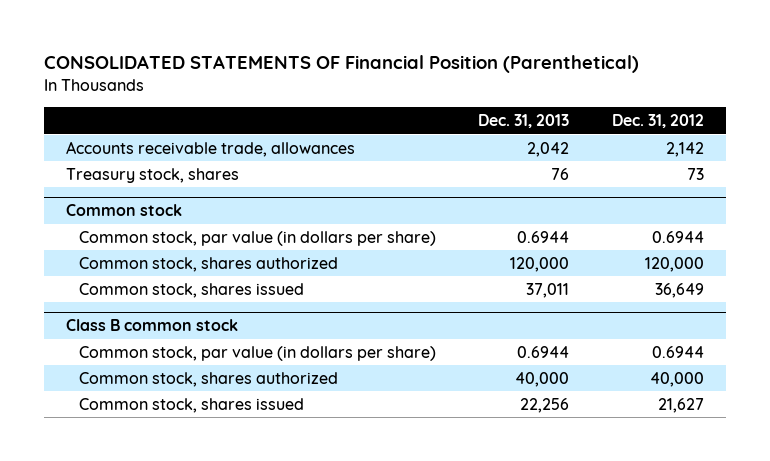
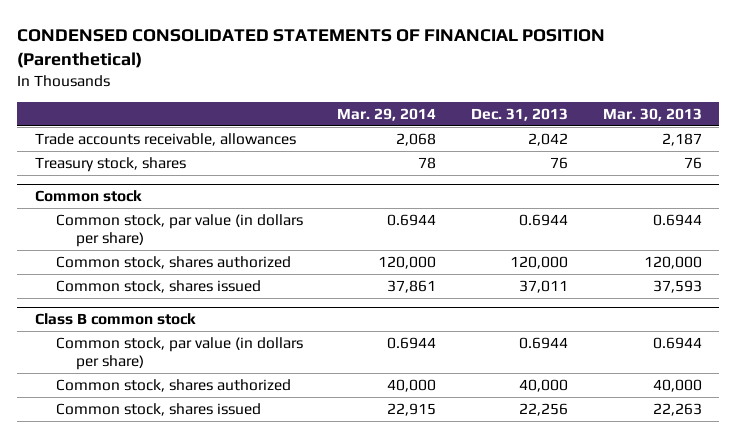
- CONSOLIDATED STATEMENTS OF Financial Position (Parenthetical)
+ CONDENSED CONSOLIDATED STATEMENTS OF FINANCIAL POSITION (Parenthetical)
- | Dec. 31, 2013 | Dec. 31, 2012
+ | Mar. 29, 2014 | Dec. 31, 2013 | Mar. 30, 2013
- Accounts receivable trade, allowances | 2,042 | 2,142
+ Trade accounts receivable, allowances | 2,068 | 2,042 | 2,187

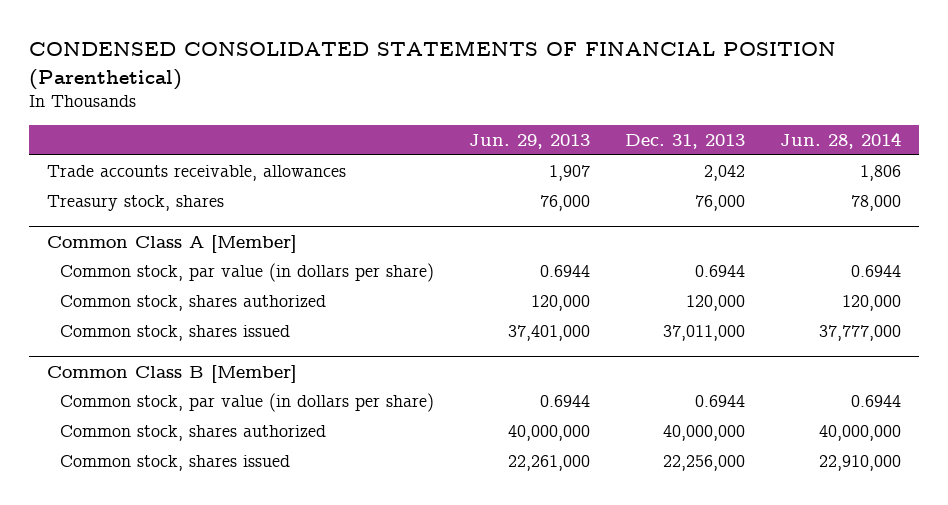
- | Mar. 29, 2014 | Dec. 31, 2013 | Mar. 30, 2013
+ | Jun. 29, 2013 | Dec. 31, 2013 | Jun. 28, 2014
- Treasury stock, shares | 78 | 76 | 76
- Common stock
+ Treasury stock, shares | 76,000 | 76,000 | 78,000
+ Common Class A [Member]
- Common stock, shares issued | 37,861 | 37,011 | 37,593
- Class B common stock
+ Common stock, shares issued | 37,401,000 | 37,011,000 | 37,777,000
+ Common Class B [Member]
- Common stock, shares authorized | 40,000 | 40,000 | 40,000
- Common stock, shares issued | 22,915 | 22,256 | 22,263
+ Common stock, shares authorized | 40,000,000 | 40,000,000 | 40,000,000
+ Common stock, shares issued | 22,261,000 | 22,256,000 | 22,910,000

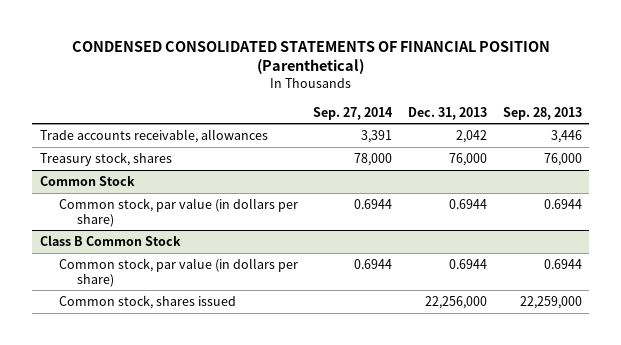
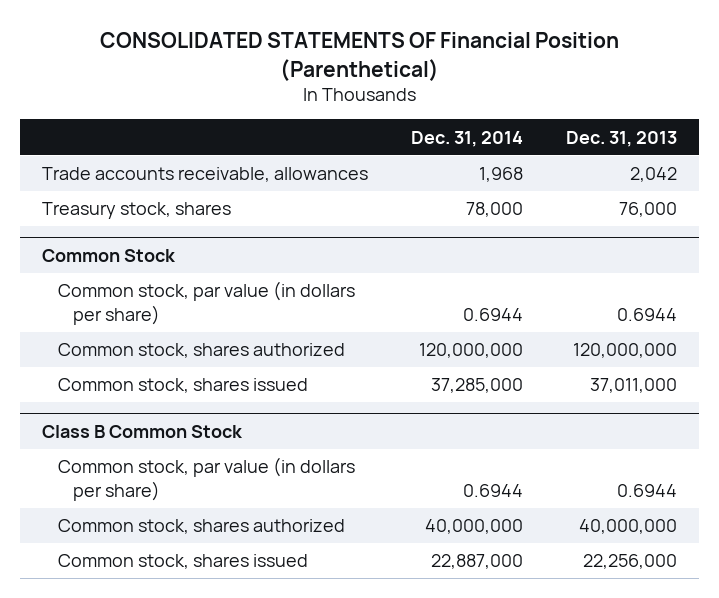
- CONDENSED CONSOLIDATED STATEMENTS OF FINANCIAL POSITION (Parenthetical)
+ CONSOLIDATED STATEMENTS OF Financial Position (Parenthetical)
- | Sep. 27, 2014 | Dec. 31, 2013 | Sep. 28, 2013
+ | Dec. 31, 2014 | Dec. 31, 2013
@ Common Stock
+ Common stock, shares authorized | 120,000,000 | 120,000,000
+ Common stock, shares issued | 37,285,000 | 37,011,000
@ Class B Common Stock
+ Common stock, shares authorized | 40,000,000 | 40,000,000

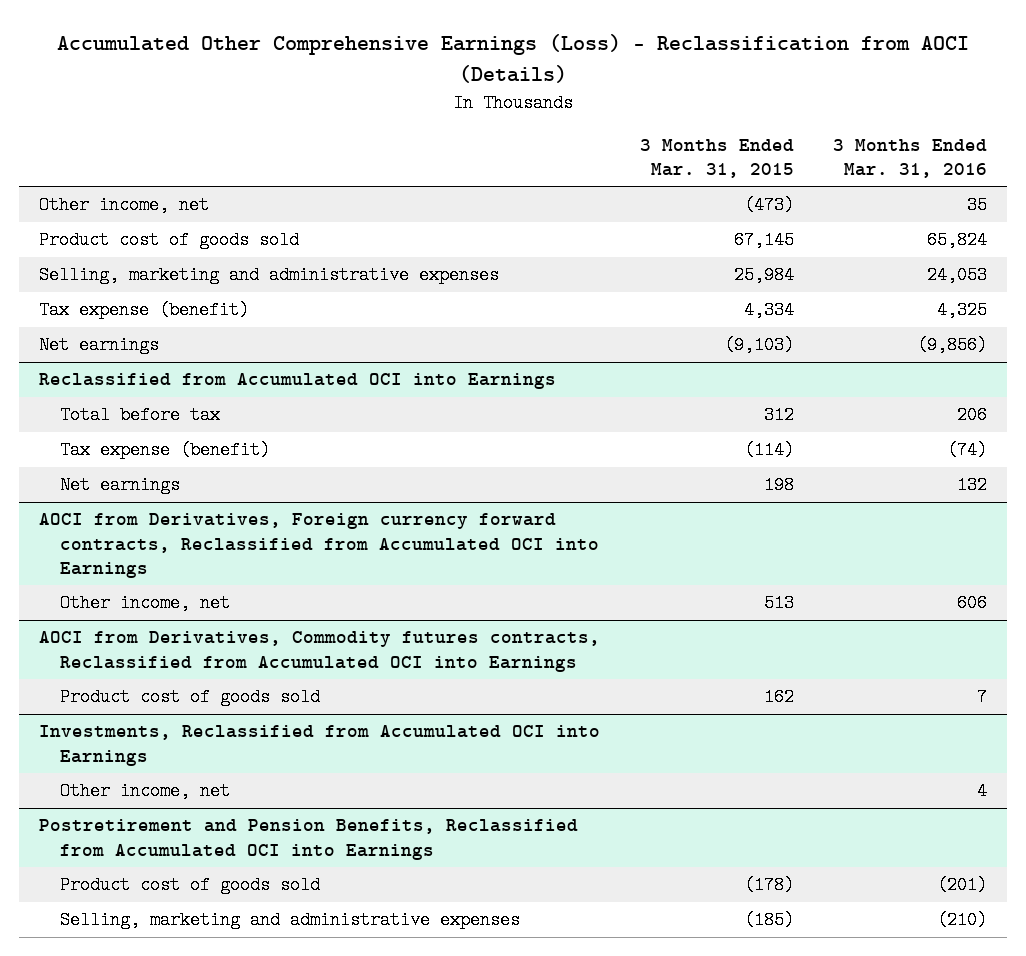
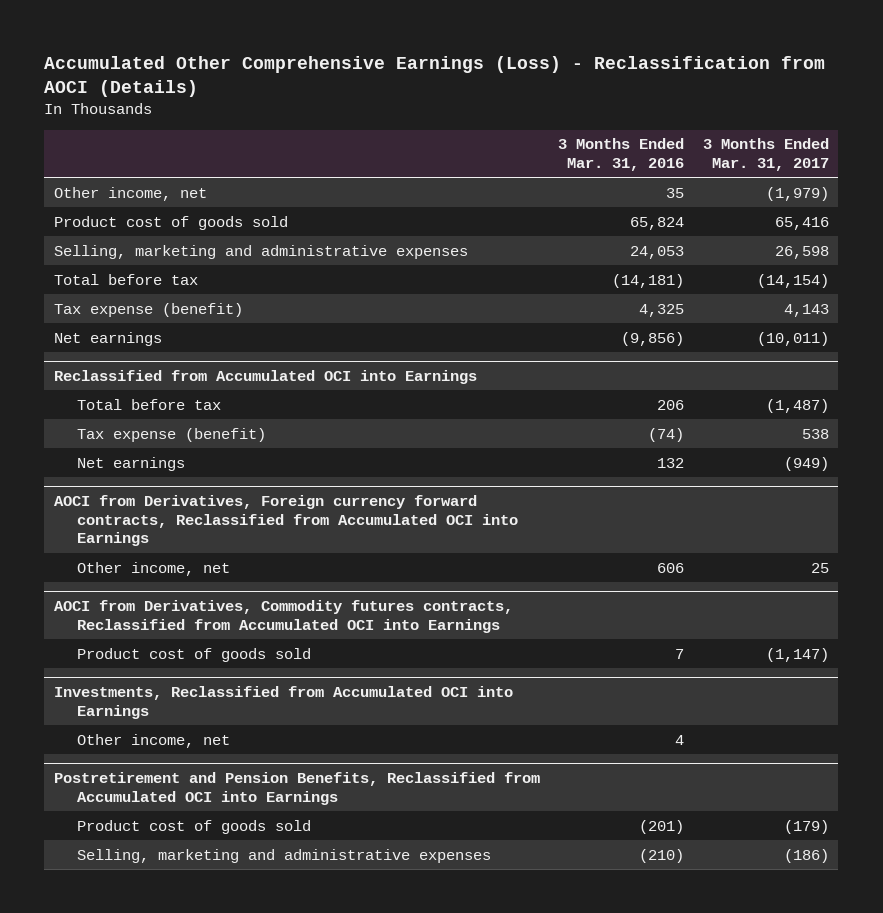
- | 3 Months Ended Mar. 31, 2015 | 3 Months Ended Mar. 31, 2016
+ | 3 Months Ended Mar. 31, 2016 | 3 Months Ended Mar. 31, 2017
+ Total before tax | (14,181) | (14,154)

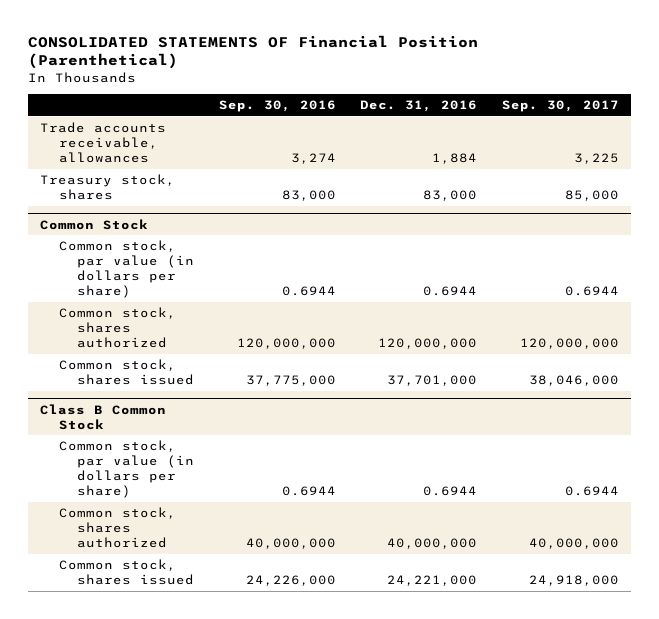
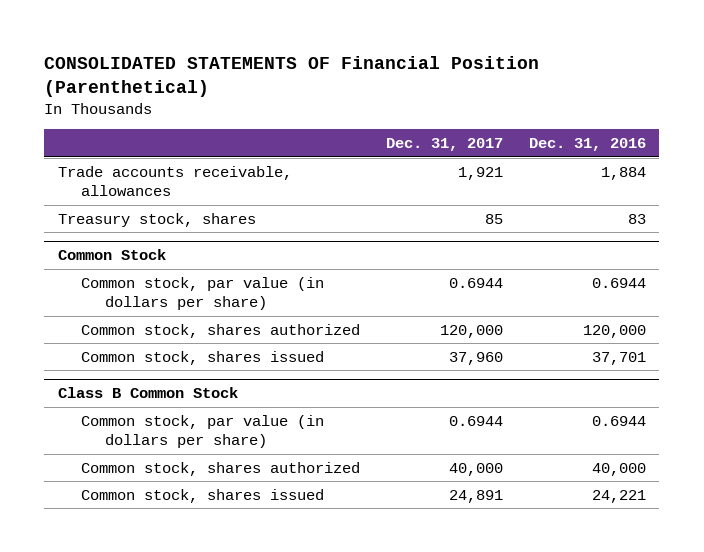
- | Sep. 30, 2016 | Dec. 31, 2016 | Sep. 30, 2017
+ | Dec. 31, 2017 | Dec. 31, 2016
- Treasury stock, shares | 83,000 | 83,000 | 85,000
+ Treasury stock, shares | 85 | 83
@ Common Stock
- Common stock, shares authorized | 120,000,000 | 120,000,000 | 120,000,000
- Common stock, shares issued | 37,775,000 | 37,701,000 | 38,046,000
+ Common stock, shares authorized | 120,000 | 120,000
+ Common stock, shares issued | 37,960 | 37,701
@ Class B Common Stock
- Common stock, shares authorized | 40,000,000 | 40,000,000 | 40,000,000
- Common stock, shares issued | 24,226,000 | 24,221,000 | 24,918,000
+ Common stock, shares authorized | 40,000 | 40,000
+ Common stock, shares issued | 24,891 | 24,221

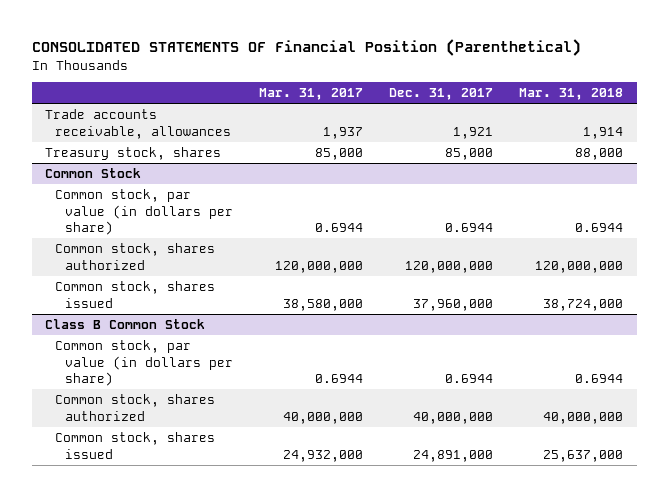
- | Dec. 31, 2017 | Dec. 31, 2016
+ | Mar. 31, 2017 | Dec. 31, 2017 | Mar. 31, 2018
- Treasury stock, shares | 85 | 83
+ Treasury stock, shares | 85,000 | 85,000 | 88,000
@ Common Stock
- Common stock, shares authorized | 120,000 | 120,000
- Common stock, shares issued | 37,960 | 37,701
+ Common stock, shares authorized | 120,000,000 | 120,000,000 | 120,000,000
+ Common stock, shares issued | 38,580,000 | 37,960,000 | 38,724,000
@ Class B Common Stock
- Common stock, shares authorized | 40,000 | 40,000
- Common stock, shares issued | 24,891 | 24,221
+ Common stock, shares authorized | 40,000,000 | 40,000,000 | 40,000,000
+ Common stock, shares issued | 24,932,000 | 24,891,000 | 25,637,000

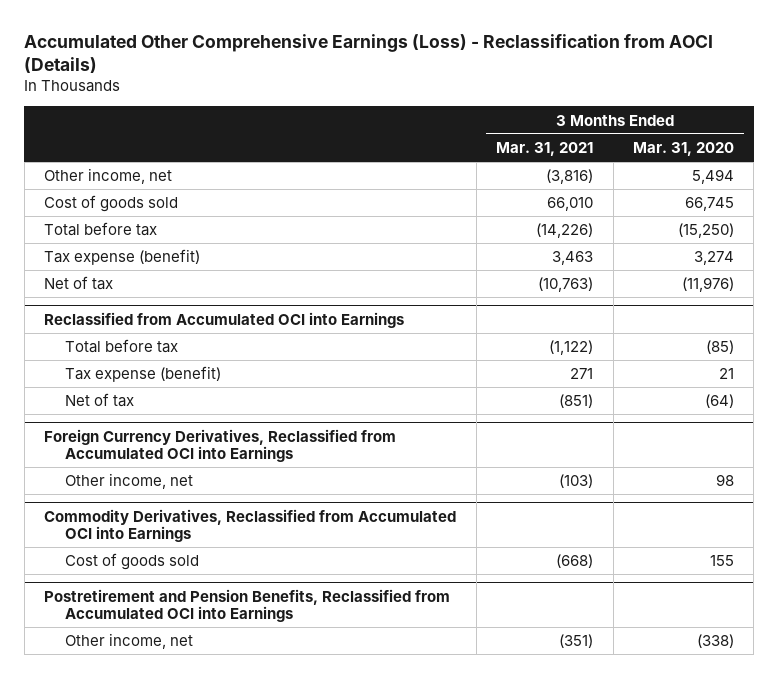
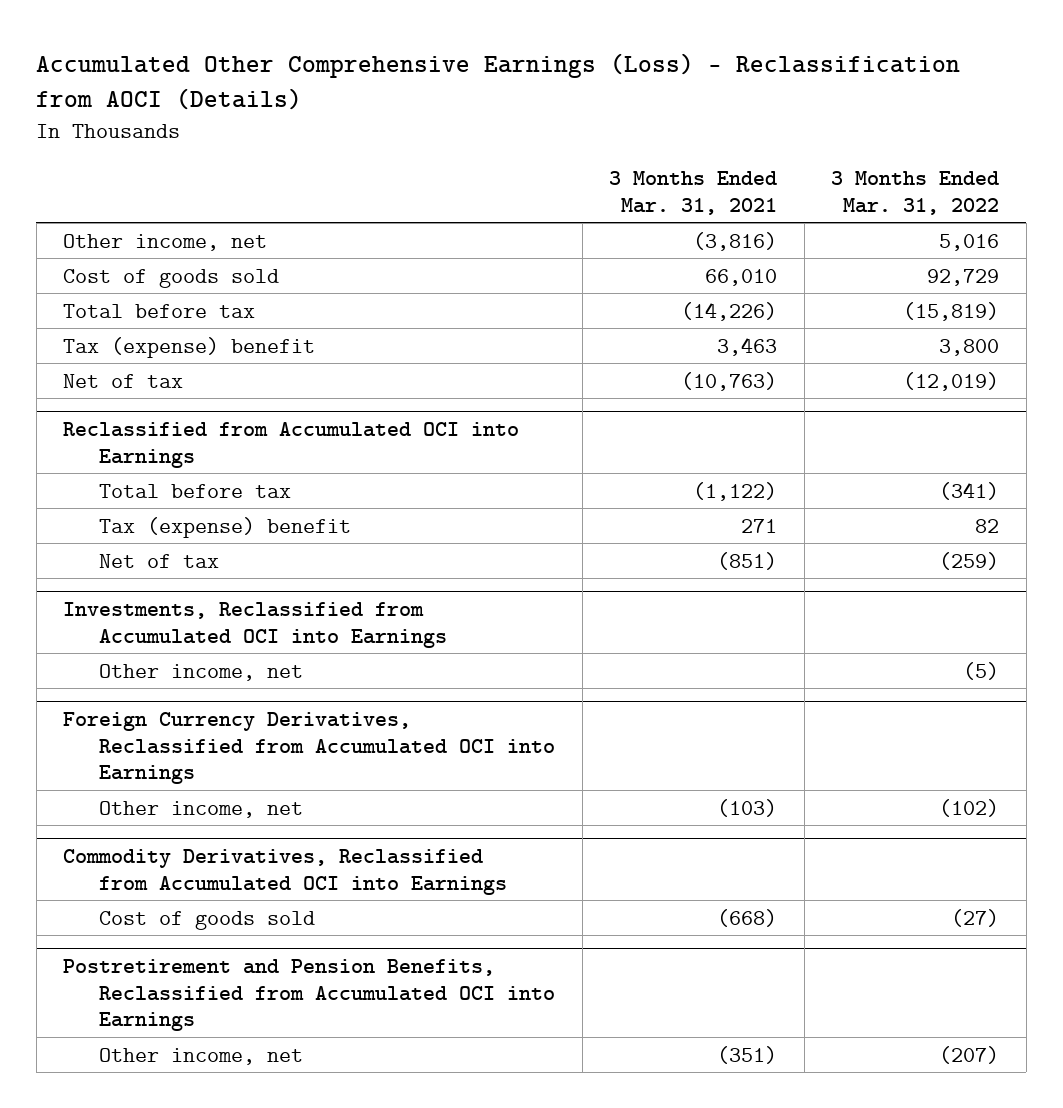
- | 3 Months Ended Mar. 31, 2021 | 3 Months Ended Mar. 31, 2020
+ | 3 Months Ended Mar. 31, 2021 | 3 Months Ended Mar. 31, 2022
- Tax expense (benefit) | 3,463 | 3,274
+ Tax (expense) benefit | 3,463 | 3,800
@ Reclassified from Accumulated OCI into Earnings
- Tax expense (benefit) | 271 | 21
+ Tax (expense) benefit | 271 | 82
+ Investments, Reclassified from Accumulated OCI into Earnings
+ Other income, net | | (5)

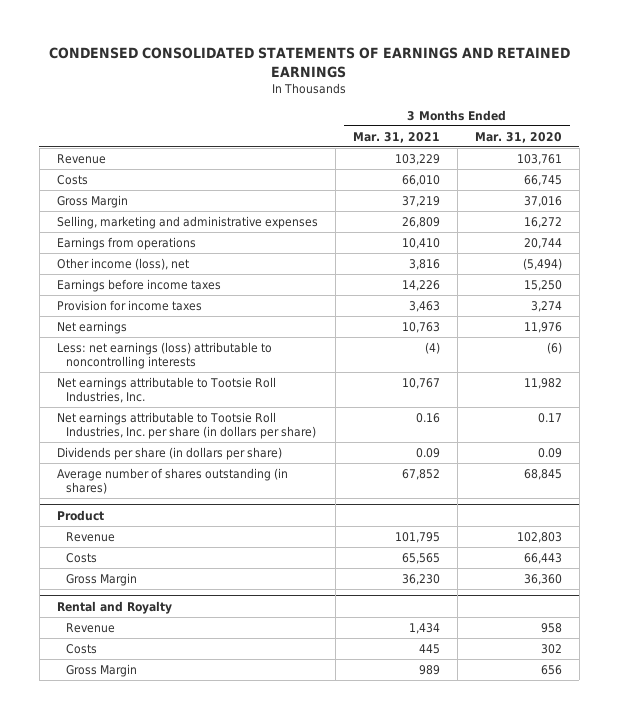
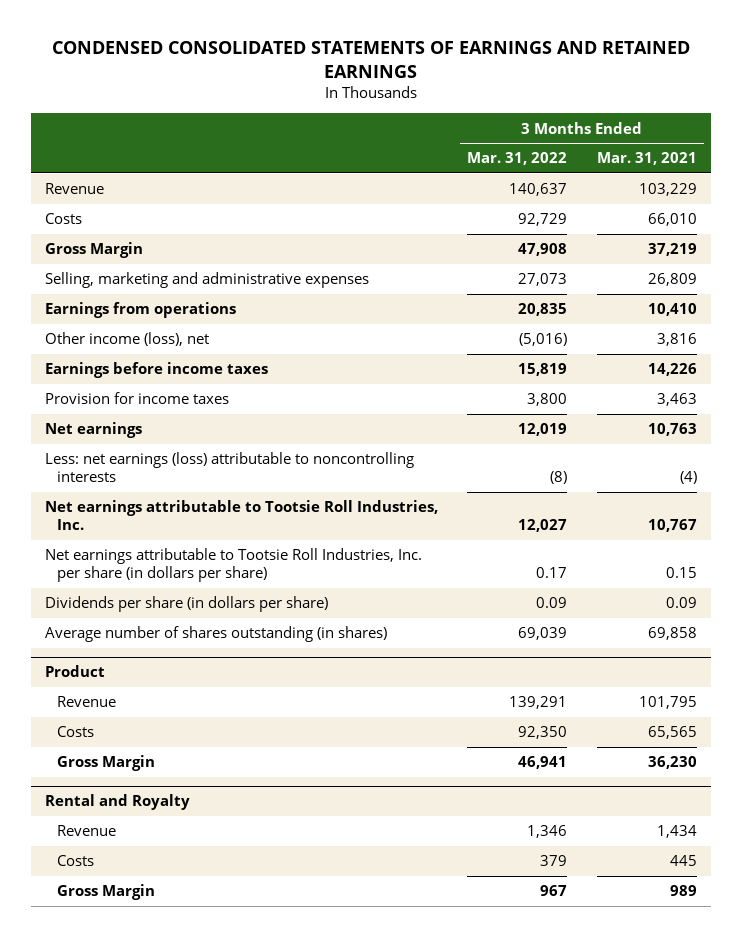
- | 3 Months Ended Mar. 31, 2021 | 3 Months Ended Mar. 31, 2020
+ | 3 Months Ended Mar. 31, 2022 | 3 Months Ended Mar. 31, 2021
- Net earnings attributable to Tootsie Roll Industries, Inc. per share (in dollars per share) | 0.16 | 0.17
+ Net earnings attributable to Tootsie Roll Industries, Inc. per share (in dollars per share) | 0.17 | 0.15
- Average number of shares outstanding (in shares) | 67,852 | 68,845
+ Average number of shares outstanding (in shares) | 69,039 | 69,858

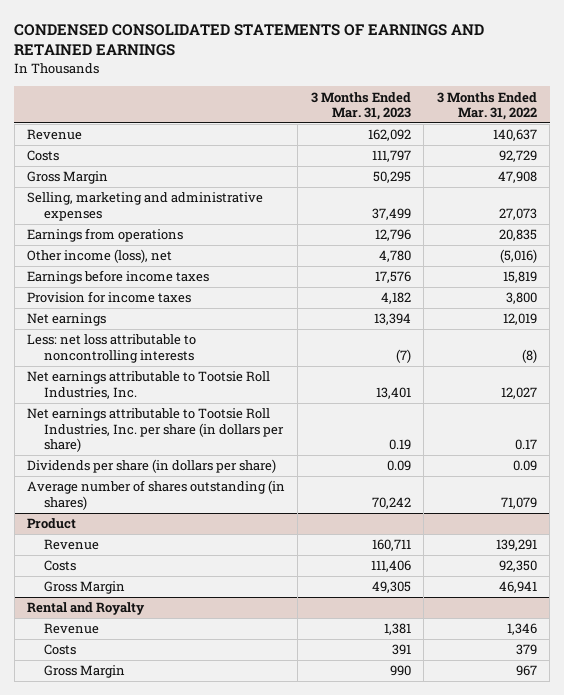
- | 3 Months Ended Mar. 31, 2022 | 3 Months Ended Mar. 31, 2021
+ | 3 Months Ended Mar. 31, 2023 | 3 Months Ended Mar. 31, 2022
- Less: net earnings (loss) attributable to noncontrolling interests | (8) | (4)
+ Less: net loss attributable to noncontrolling interests | (7) | (8)
- Average number of shares outstanding (in shares) | 69,039 | 69,858
+ Average number of shares outstanding (in shares) | 70,242 | 71,079

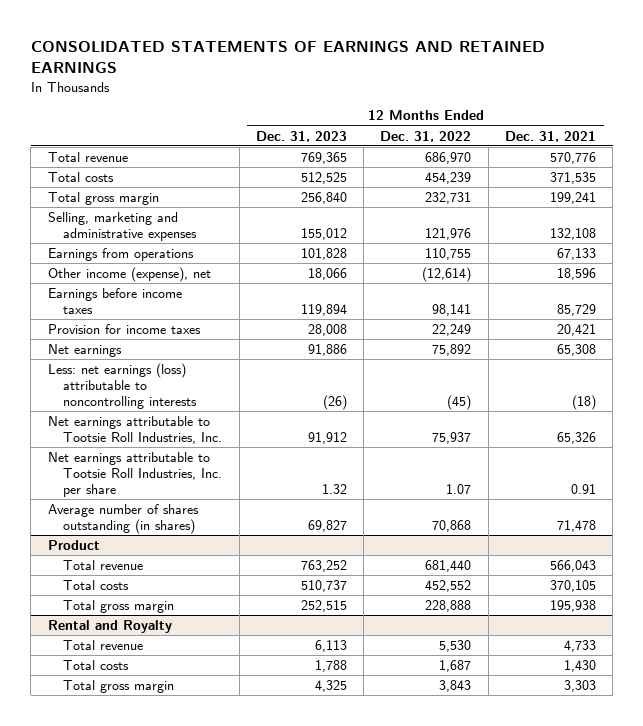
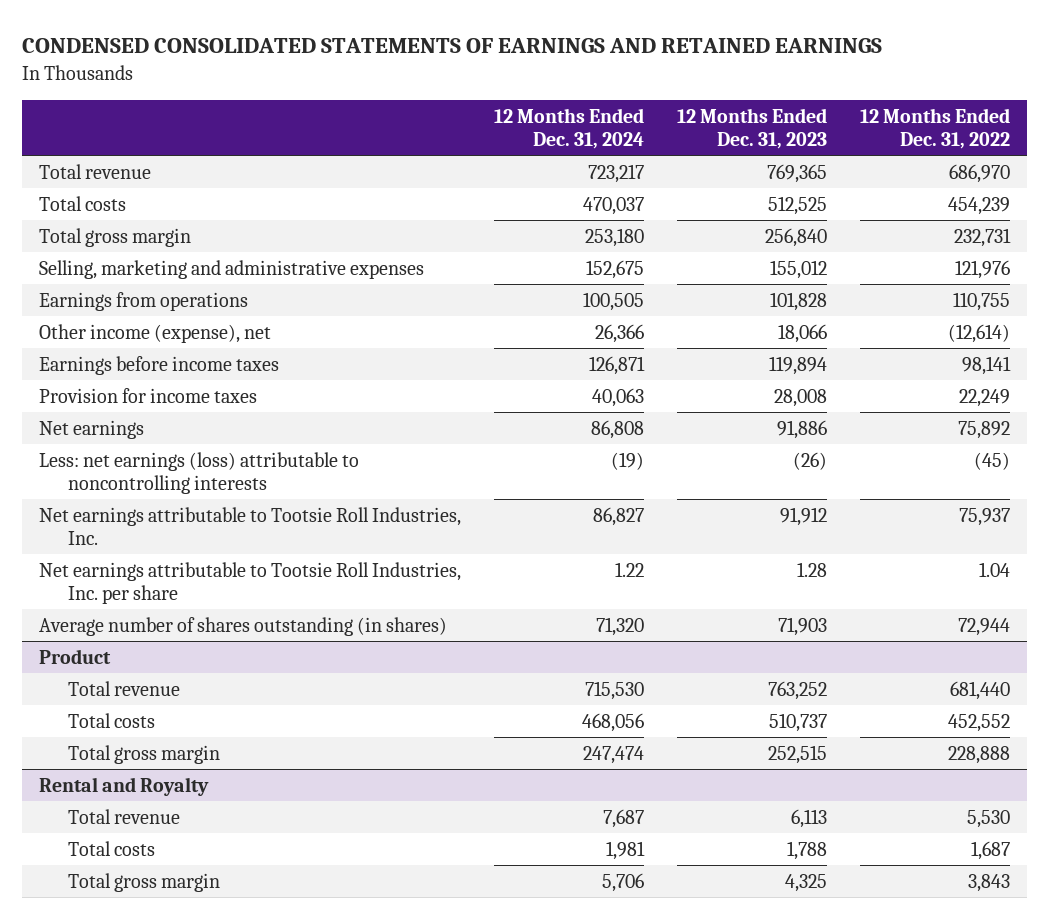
- CONSOLIDATED STATEMENTS OF EARNINGS AND RETAINED EARNINGS
+ CONDENSED CONSOLIDATED STATEMENTS OF EARNINGS AND RETAINED EARNINGS
- | 12 Months Ended Dec. 31, 2023 | 12 Months Ended Dec. 31, 2022 | 12 Months Ended Dec. 31, 2021
+ | 12 Months Ended Dec. 31, 2024 | 12 Months Ended Dec. 31, 2023 | 12 Months Ended Dec. 31, 2022
- Net earnings attributable to Tootsie Roll Industries, Inc. per share | 1.32 | 1.07 | 0.91
- Average number of shares outstanding (in shares) | 69,827 | 70,868 | 71,478
+ Net earnings attributable to Tootsie Roll Industries, Inc. per share | 1.22 | 1.28 | 1.04
+ Average number of shares outstanding (in shares) | 71,320 | 71,903 | 72,944

